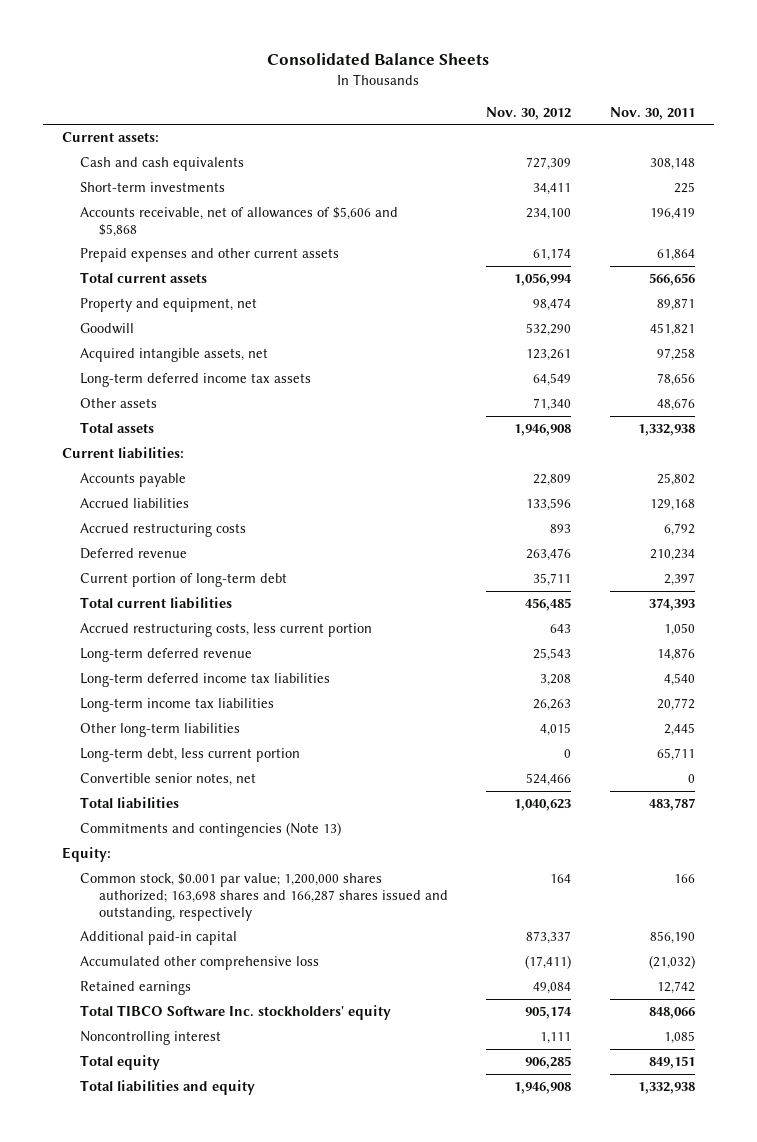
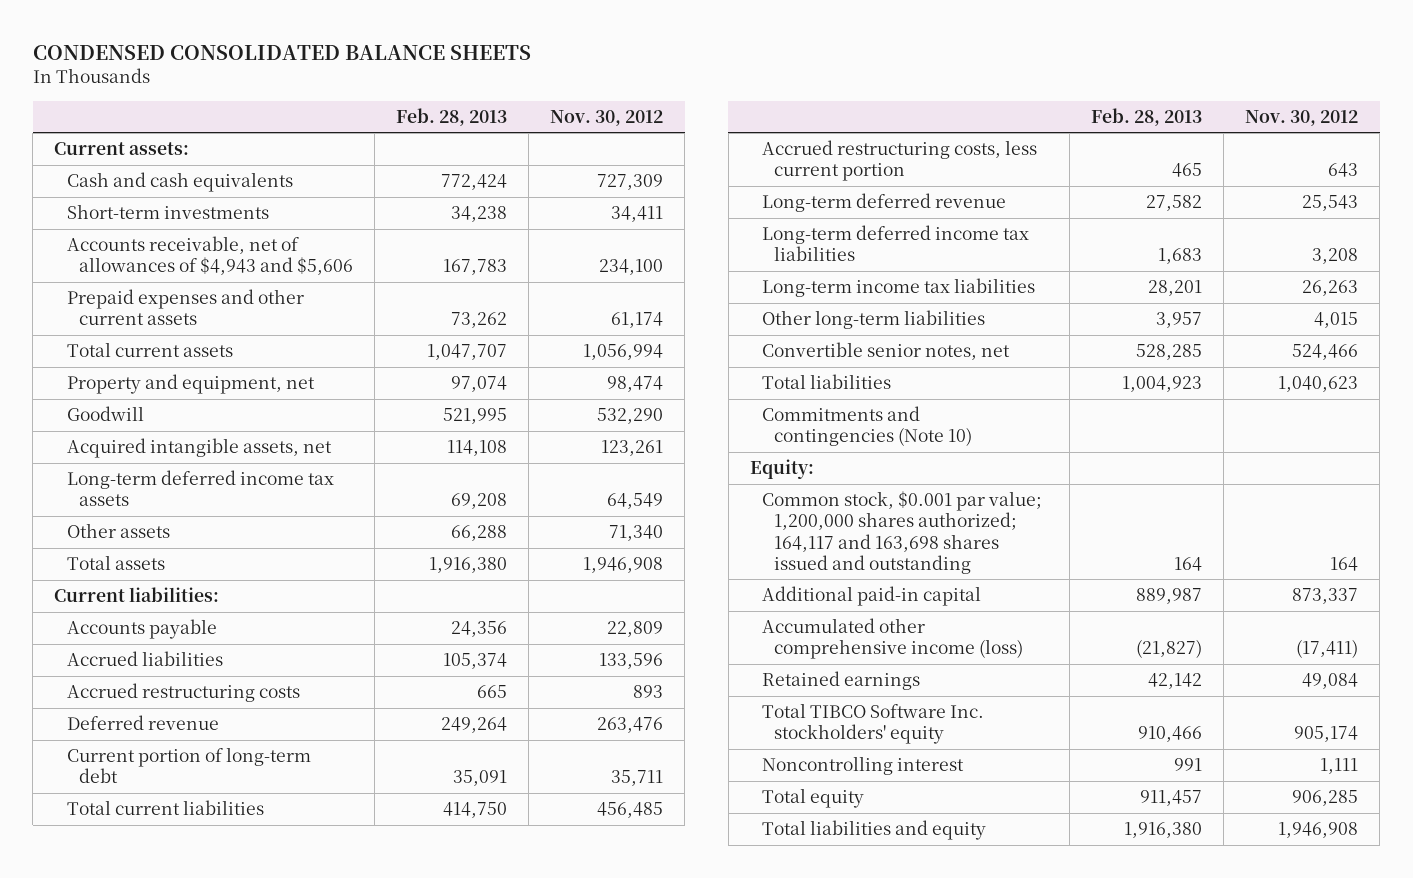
- Consolidated Balance Sheets
+ CONDENSED CONSOLIDATED BALANCE SHEETS
- | Nov. 30, 2012 | Nov. 30, 2011
+ | Feb. 28, 2013 | Nov. 30, 2012
- Accounts receivable, net of allowances of $5,606 and $5,868 | 234,100 | 196,419
+ Accounts receivable, net of allowances of $4,943 and $5,606 | 167,783 | 234,100
- Long-term debt, less current portion | 0 | 65,711
- Commitments and contingencies (Note 13)
+ Commitments and contingencies (Note 10)
- Common stock, $0.001 par value; 1,200,000 shares authorized; 163,698 shares and 166,287 shares issued and outstanding, respectively | 164 | 166
+ Common stock, $0.001 par value; 1,200,000 shares authorized; 164,117 and 163,698 shares issued and outstanding | 164 | 164
- Accumulated other comprehensive loss | (17,411) | (21,032)
+ Accumulated other comprehensive income (loss) | (21,827) | (17,411)

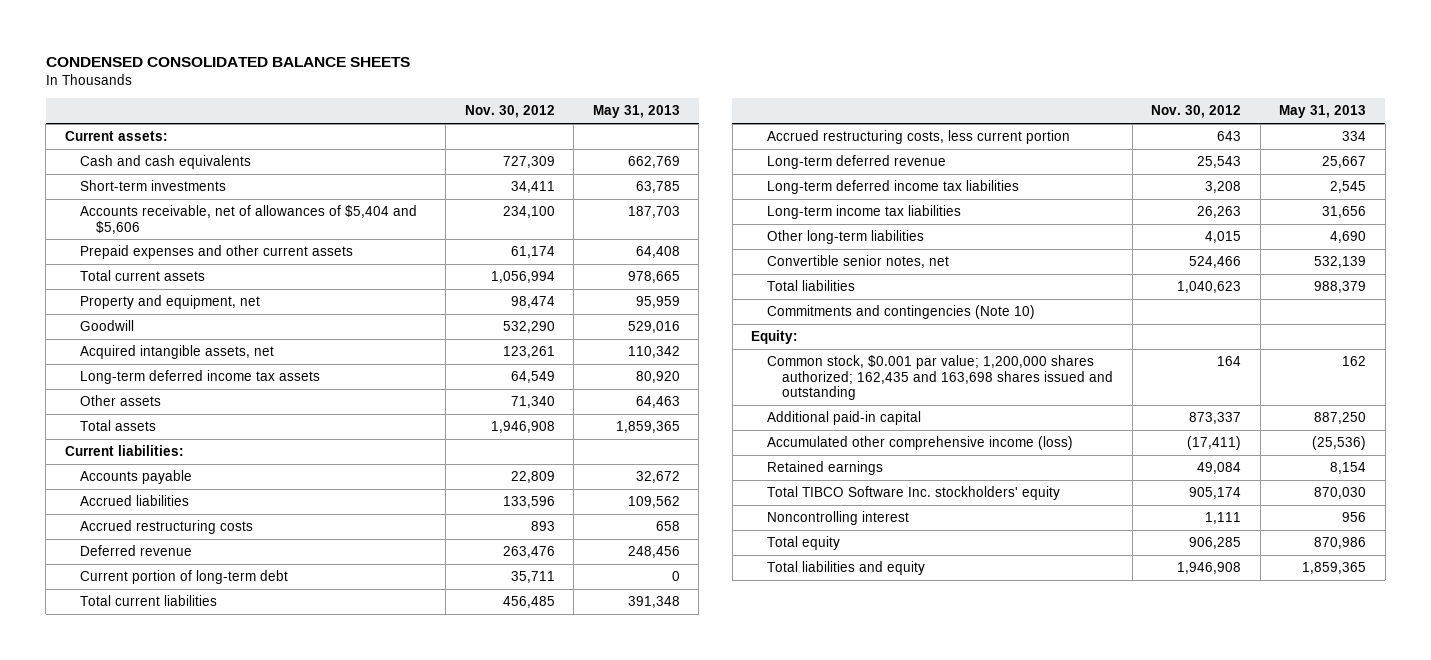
- | Feb. 28, 2013 | Nov. 30, 2012
+ | Nov. 30, 2012 | May 31, 2013
- Accounts receivable, net of allowances of $4,943 and $5,606 | 167,783 | 234,100
+ Accounts receivable, net of allowances of $5,404 and $5,606 | 234,100 | 187,703
- Common stock, $0.001 par value; 1,200,000 shares authorized; 164,117 and 163,698 shares issued and outstanding | 164 | 164
+ Common stock, $0.001 par value; 1,200,000 shares authorized; 162,435 and 163,698 shares issued and outstanding | 164 | 162

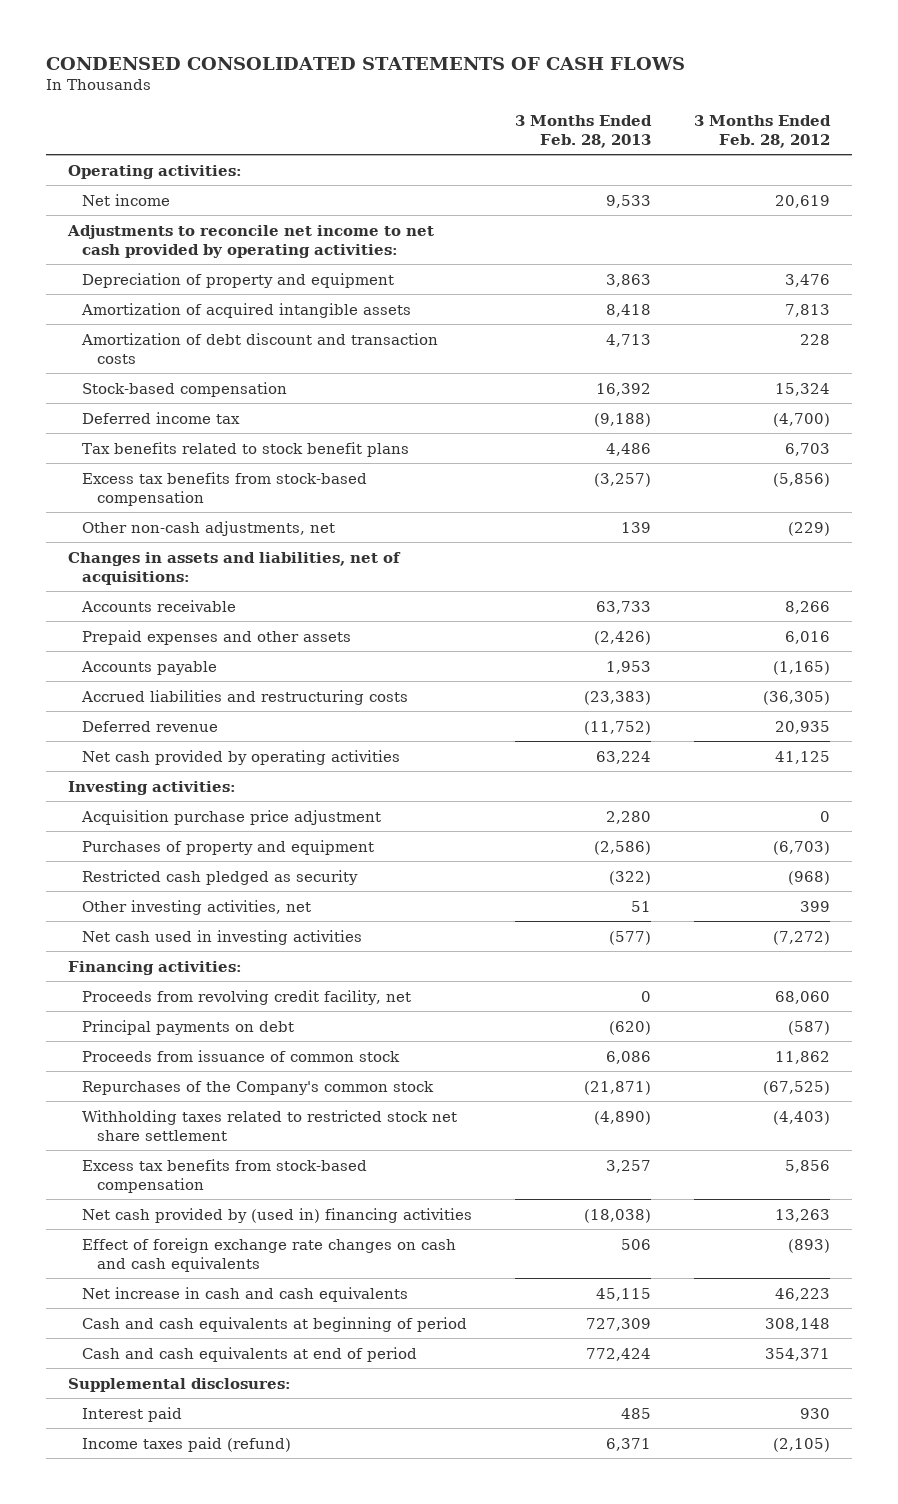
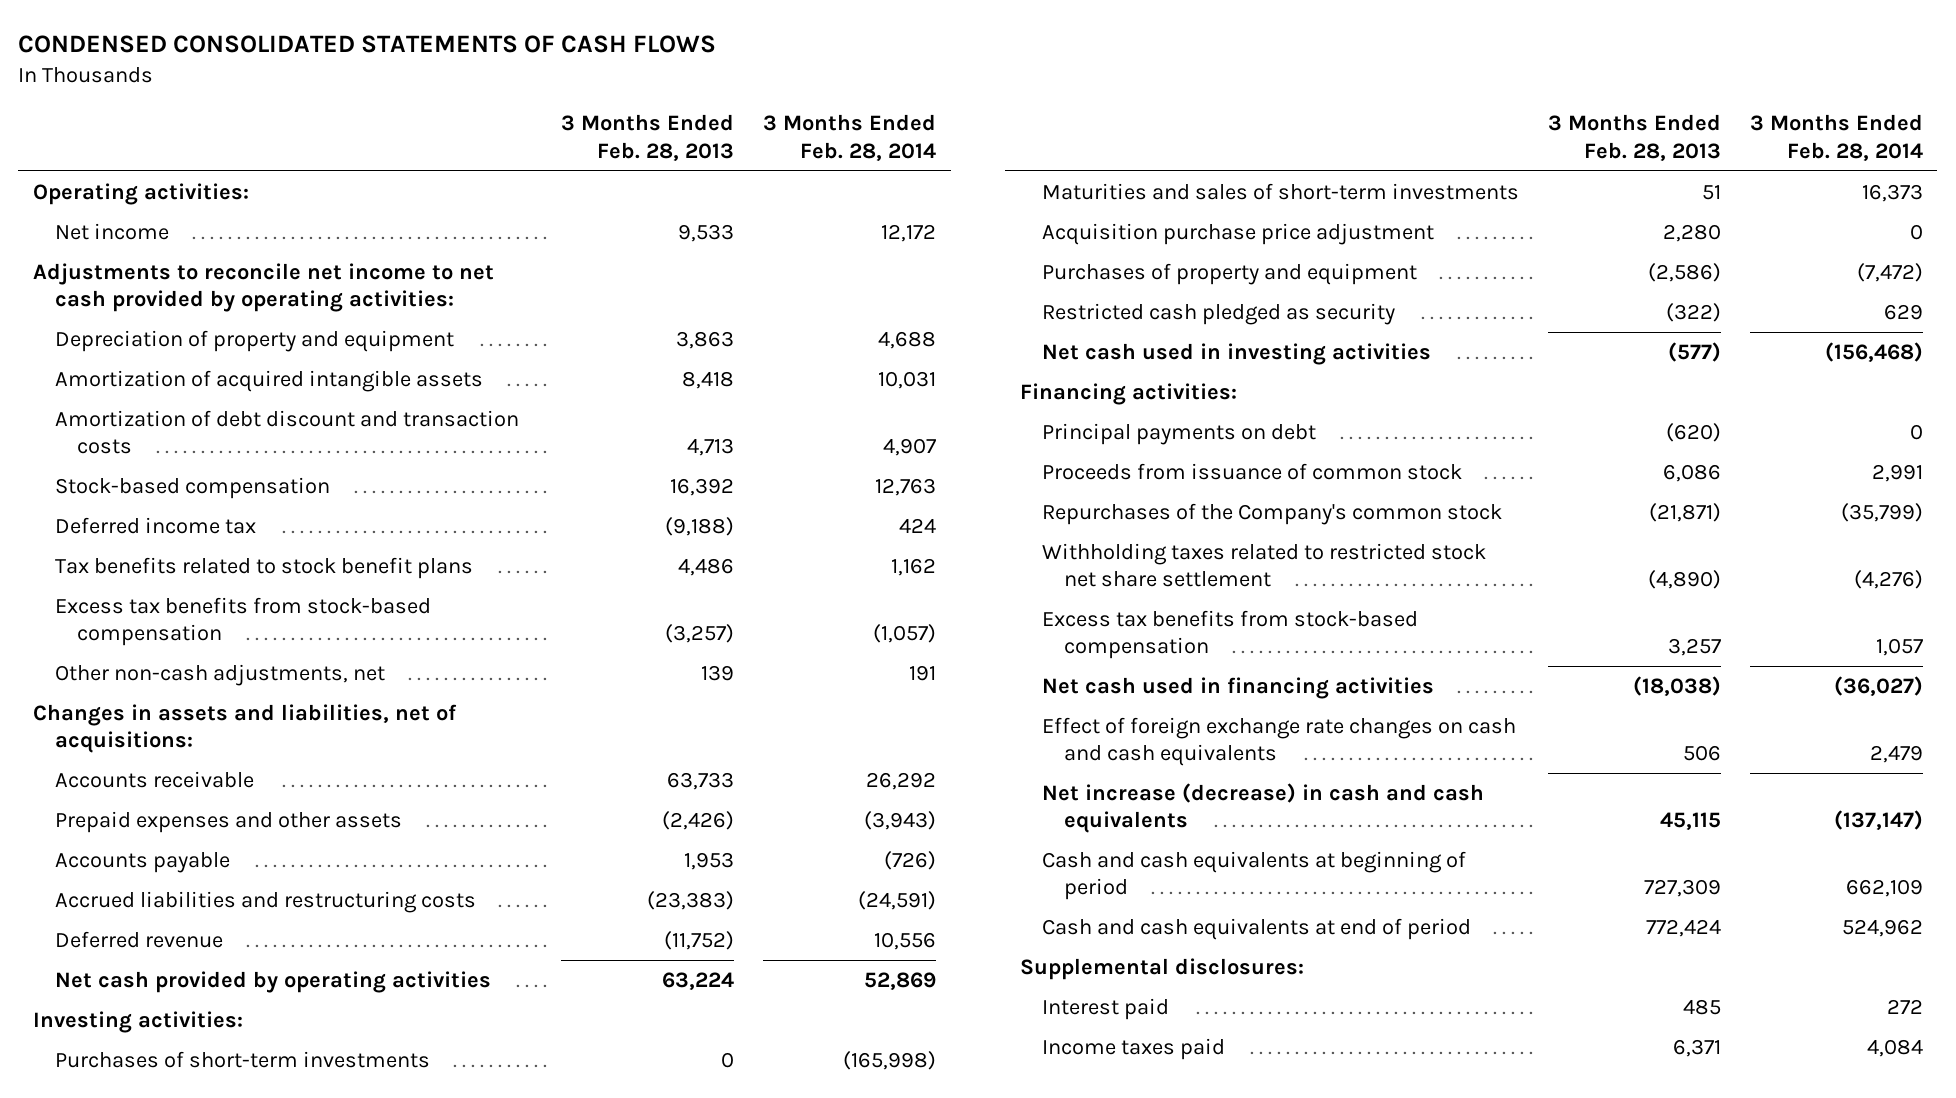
- | 3 Months Ended Feb. 28, 2013 | 3 Months Ended Feb. 28, 2012
+ | 3 Months Ended Feb. 28, 2013 | 3 Months Ended Feb. 28, 2014
+ Purchases of short-term investments | 0 | (165,998)
+ Maturities and sales of short-term investments | 51 | 16,373
- Other investing activities, net | 51 | 399
- Proceeds from revolving credit facility, net | 0 | 68,060
- Net cash provided by (used in) financing activities | (18,038) | 13,263
+ Net cash used in financing activities | (18,038) | (36,027)
- Net increase in cash and cash equivalents | 45,115 | 46,223
+ Net increase (decrease) in cash and cash equivalents | 45,115 | (137,147)
- Income taxes paid (refund) | 6,371 | (2,105)
+ Income taxes paid | 6,371 | 4,084

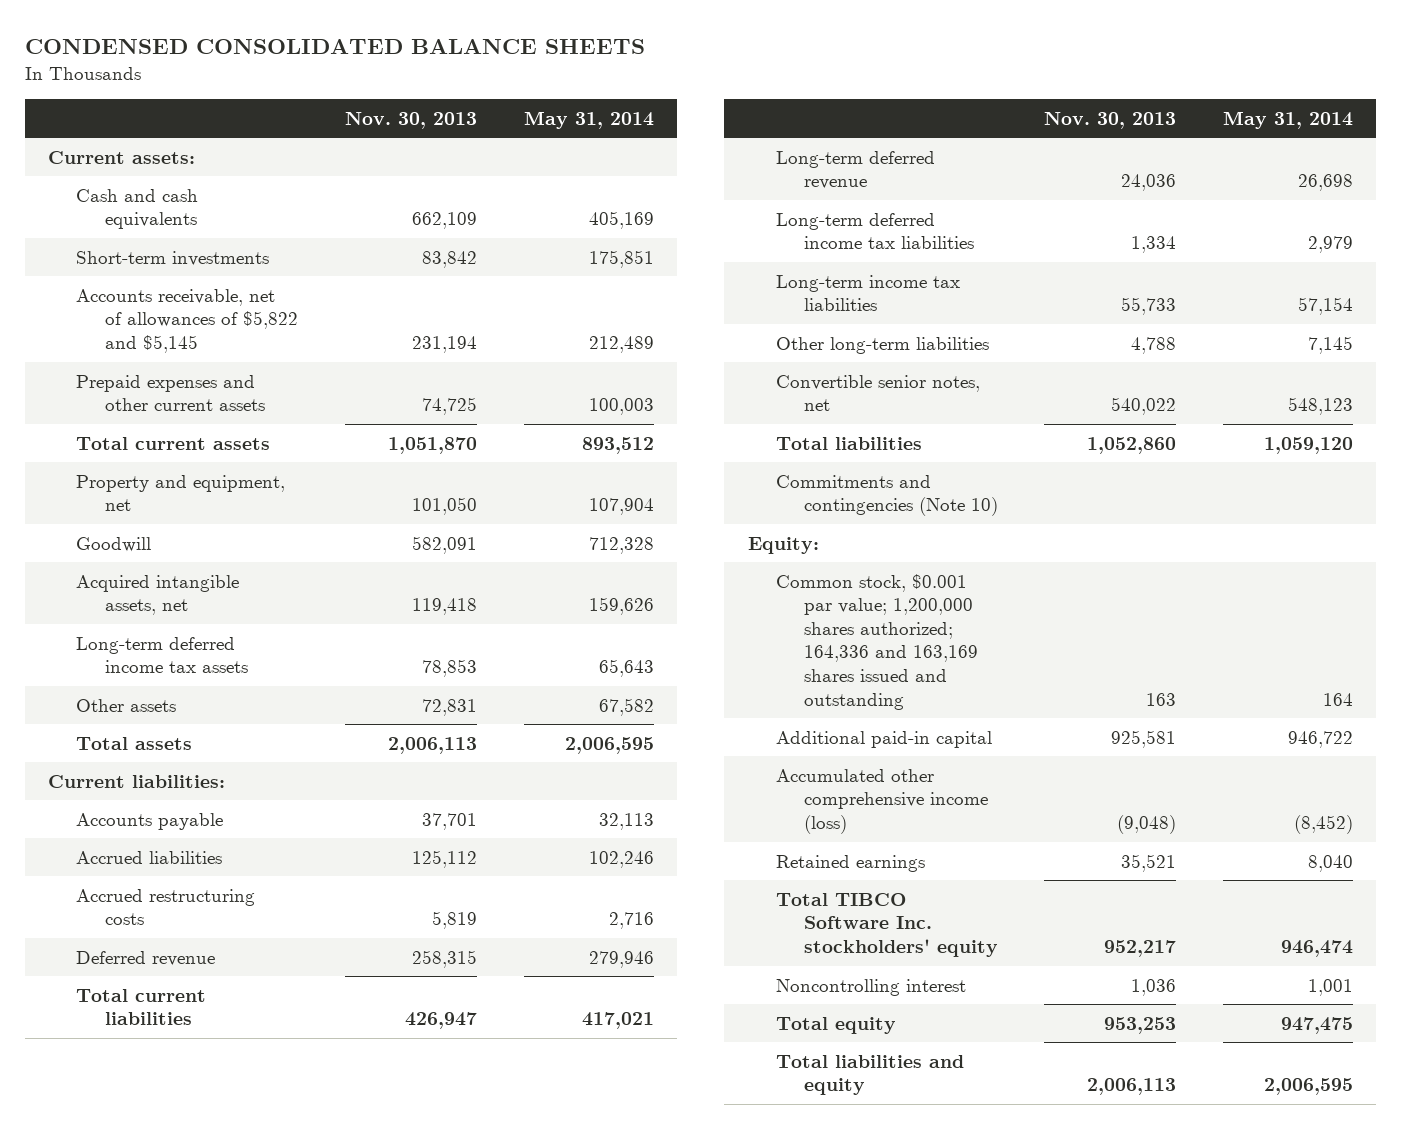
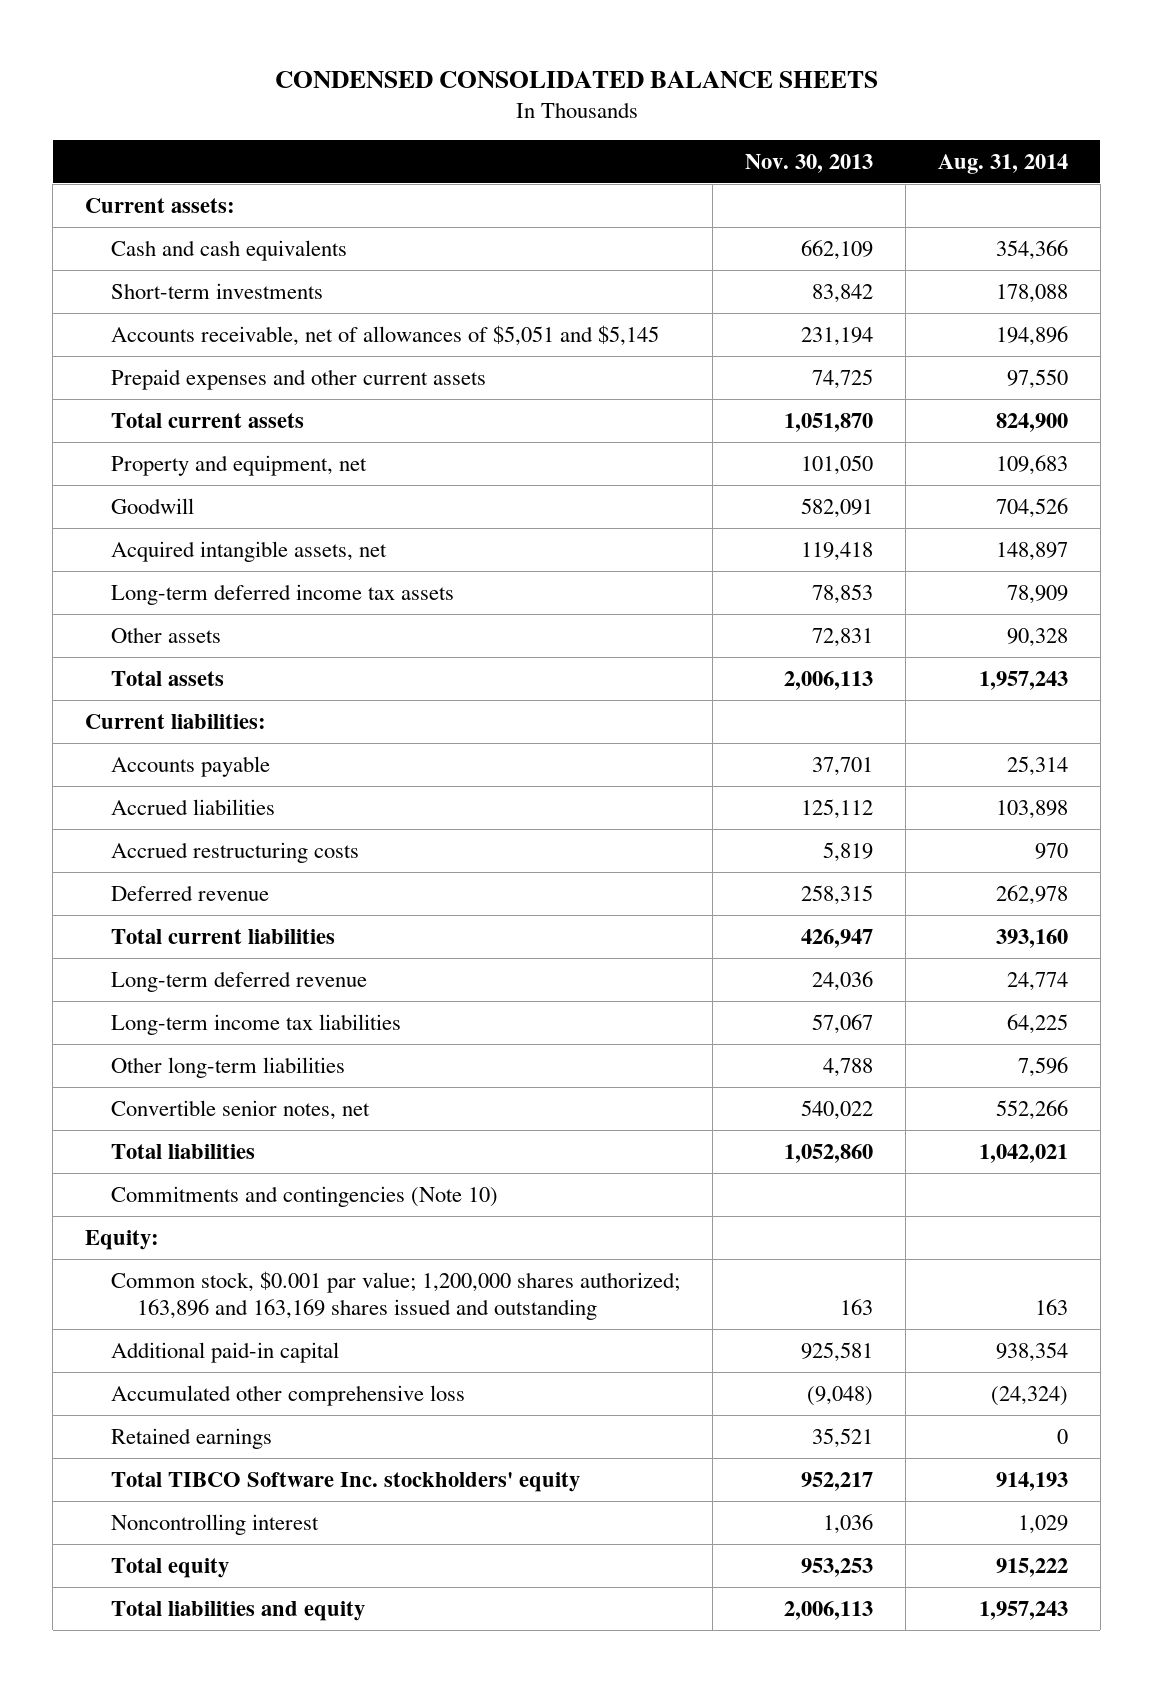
- | Nov. 30, 2013 | May 31, 2014
+ | Nov. 30, 2013 | Aug. 31, 2014
- Accounts receivable, net of allowances of $5,822 and $5,145 | 231,194 | 212,489
+ Accounts receivable, net of allowances of $5,051 and $5,145 | 231,194 | 194,896
- Long-term deferred income tax liabilities | 1,334 | 2,979
- Long-term income tax liabilities | 55,733 | 57,154
+ Long-term income tax liabilities | 57,067 | 64,225
- Common stock, $0.001 par value; 1,200,000 shares authorized; 164,336 and 163,169 shares issued and outstanding | 163 | 164
+ Common stock, $0.001 par value; 1,200,000 shares authorized; 163,896 and 163,169 shares issued and outstanding | 163 | 163
- Accumulated other comprehensive income (loss) | (9,048) | (8,452)
+ Accumulated other comprehensive loss | (9,048) | (24,324)

